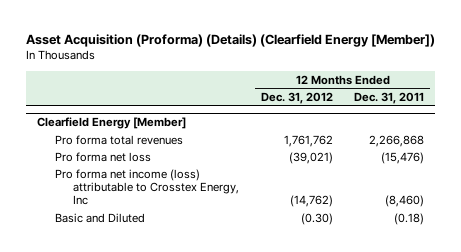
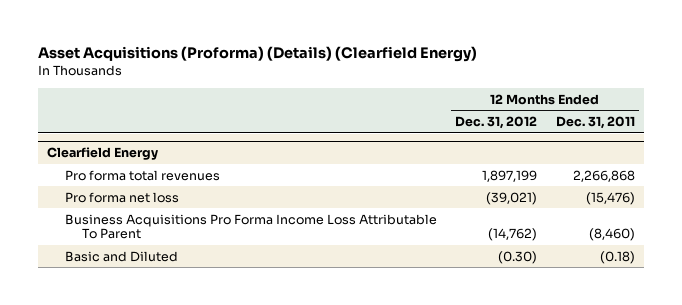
- Asset Acquisition (Proforma) (Details) (Clearfield Energy [Member])
+ Asset Acquisitions (Proforma) (Details) (Clearfield Energy)
- Clearfield Energy [Member]
- Pro forma total revenues | 1,761,762 | 2,266,868
+ Clearfield Energy
+ Pro forma total revenues | 1,897,199 | 2,266,868
- Pro forma net income (loss) attributable to Crosstex Energy, Inc | (14,762) | (8,460)
+ Business Acquisitions Pro Forma Income Loss Attributable To Parent | (14,762) | (8,460)

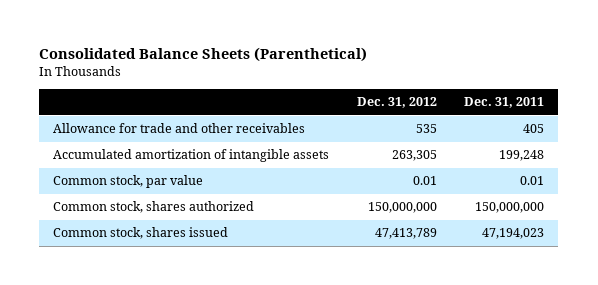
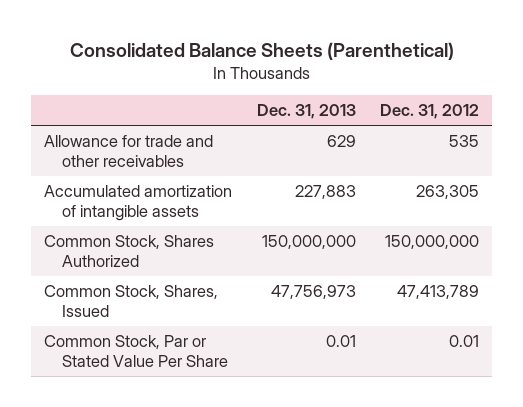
- | Dec. 31, 2012 | Dec. 31, 2011
+ | Dec. 31, 2013 | Dec. 31, 2012
- Common stock, par value | 0.01 | 0.01
- Common stock, shares authorized | 150,000,000 | 150,000,000
- Common stock, shares issued | 47,413,789 | 47,194,023
+ Common Stock, Shares Authorized | 150,000,000 | 150,000,000
+ Common Stock, Shares, Issued | 47,756,973 | 47,413,789
+ Common Stock, Par or Stated Value Per Share | 0.01 | 0.01

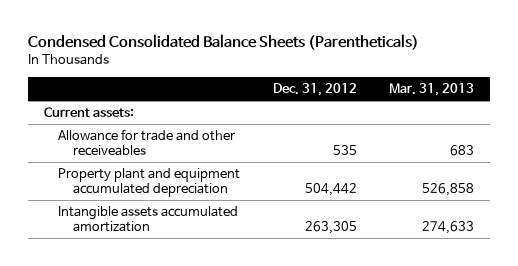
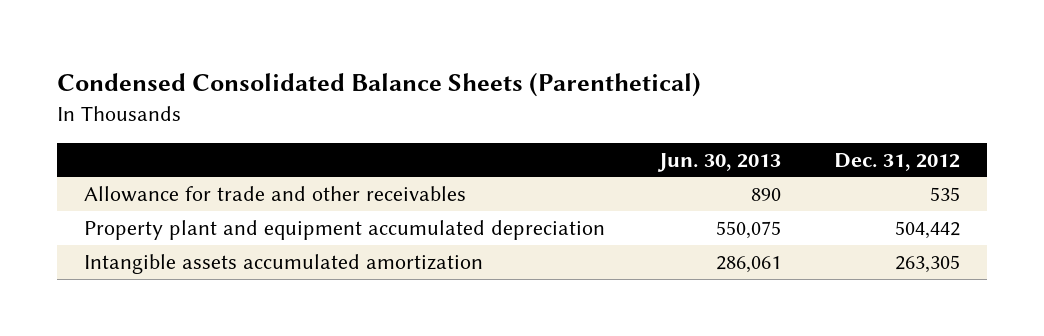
- Condensed Consolidated Balance Sheets (Parentheticals)
+ Condensed Consolidated Balance Sheets (Parenthetical)
- | Dec. 31, 2012 | Mar. 31, 2013
+ | Jun. 30, 2013 | Dec. 31, 2012
- Current assets:
- Allowance for trade and other receiveables | 535 | 683
+ Allowance for trade and other receivables | 890 | 535

